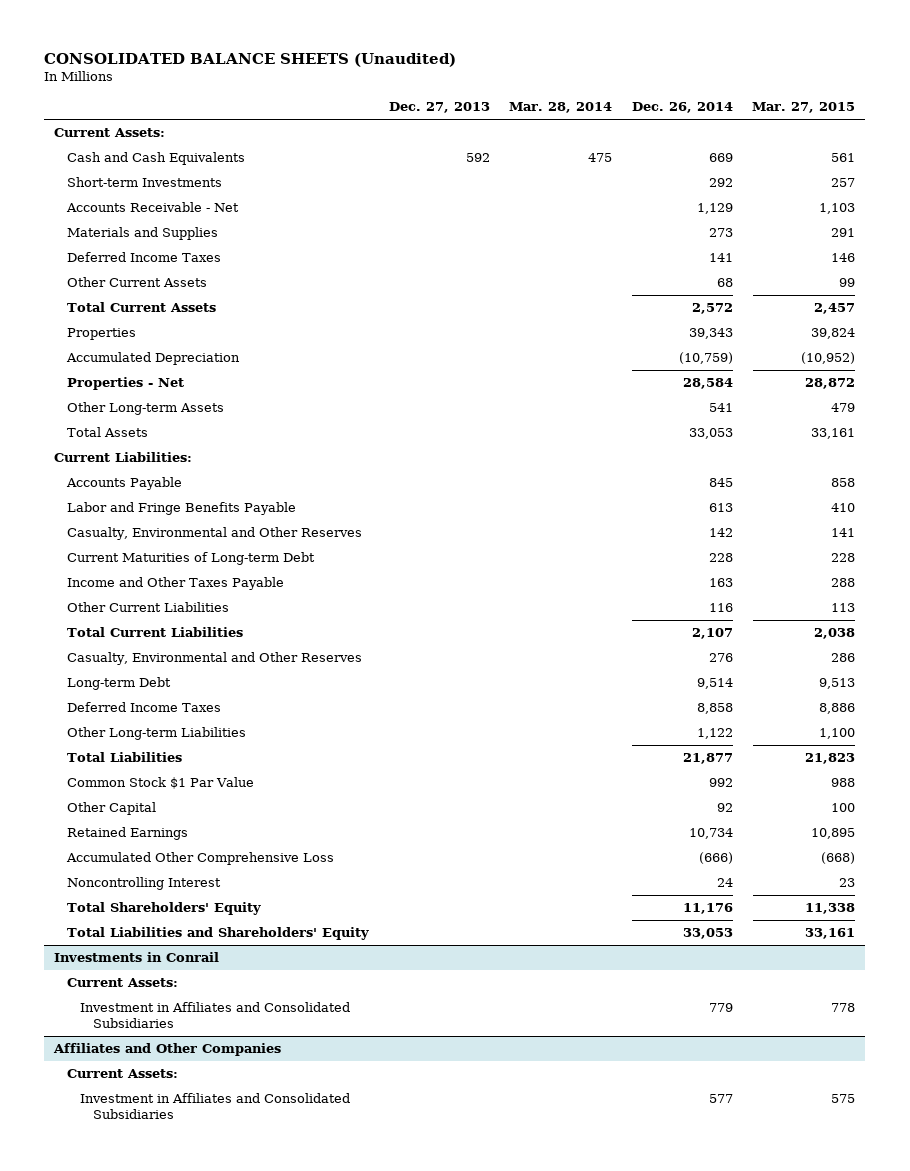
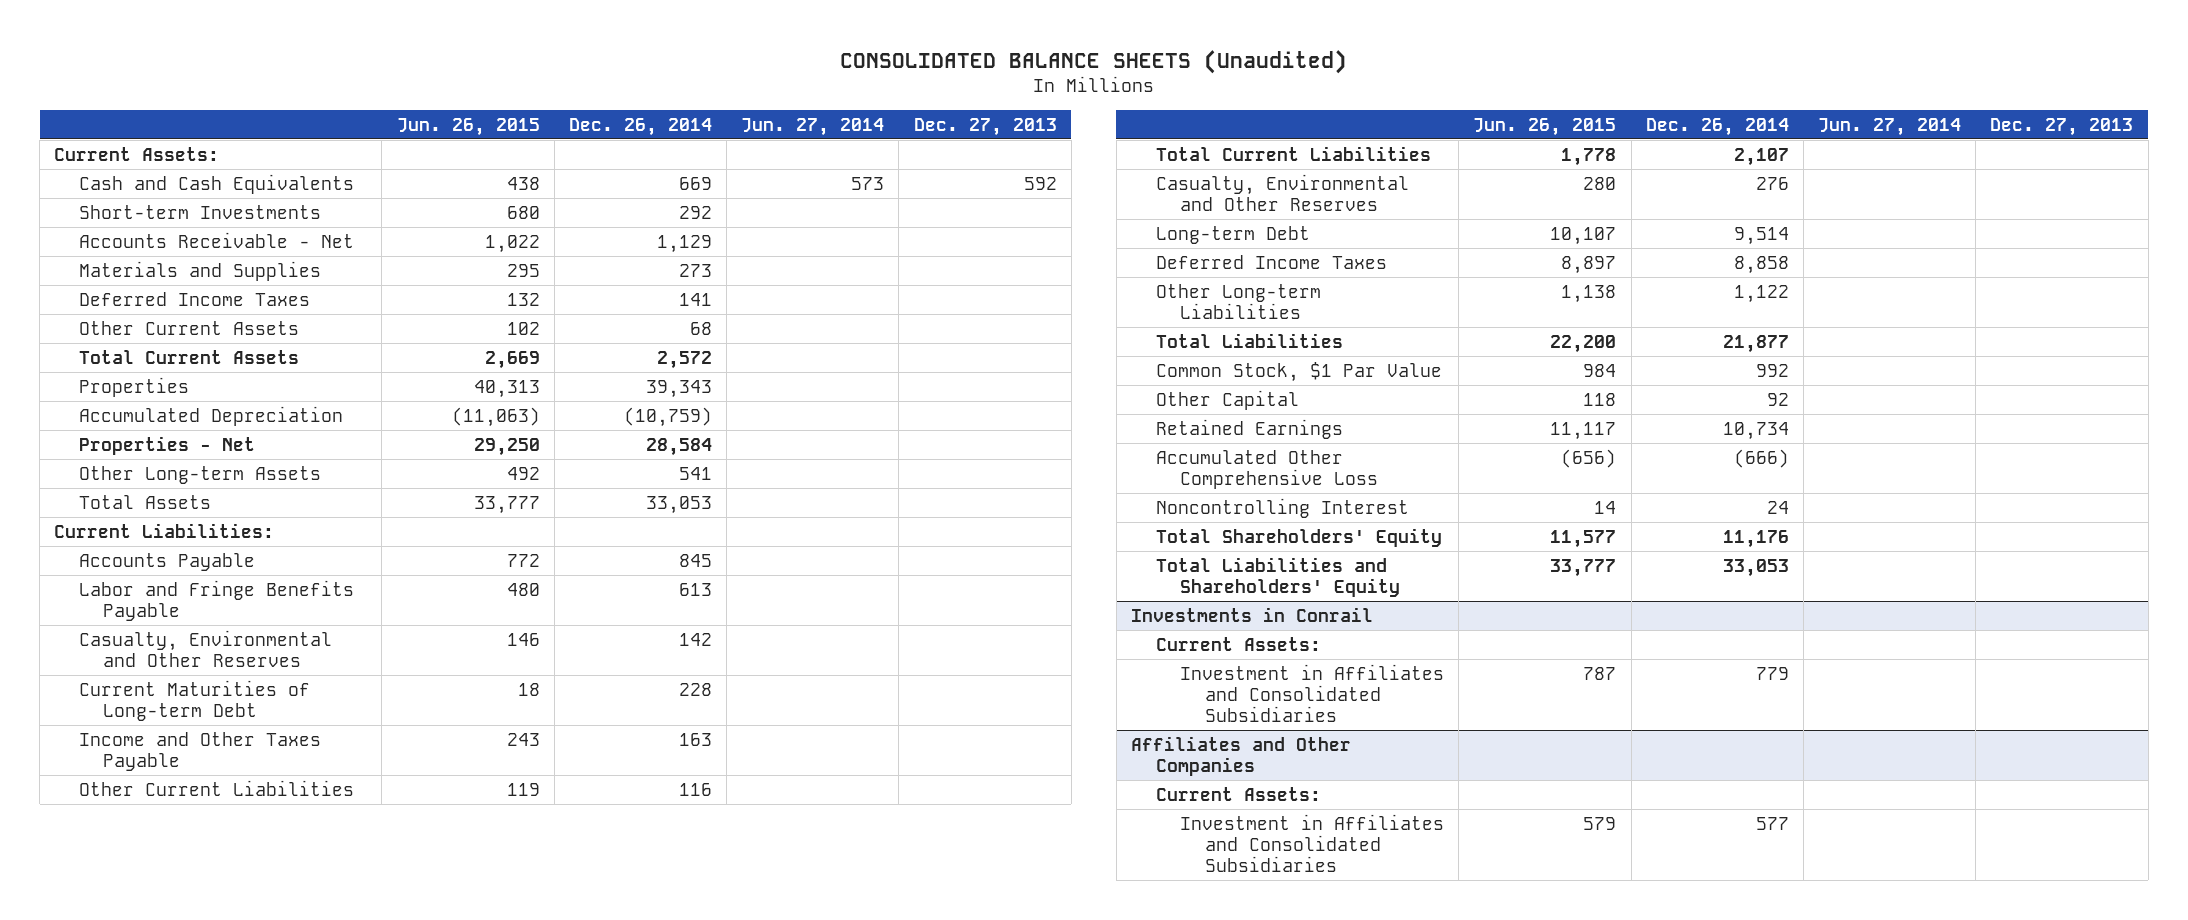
- | Dec. 27, 2013 | Mar. 28, 2014 | Dec. 26, 2014 | Mar. 27, 2015
+ | Jun. 26, 2015 | Dec. 26, 2014 | Jun. 27, 2014 | Dec. 27, 2013
- Common Stock $1 Par Value | | | 992 | 988
+ Common Stock, $1 Par Value | 984 | 992 | |

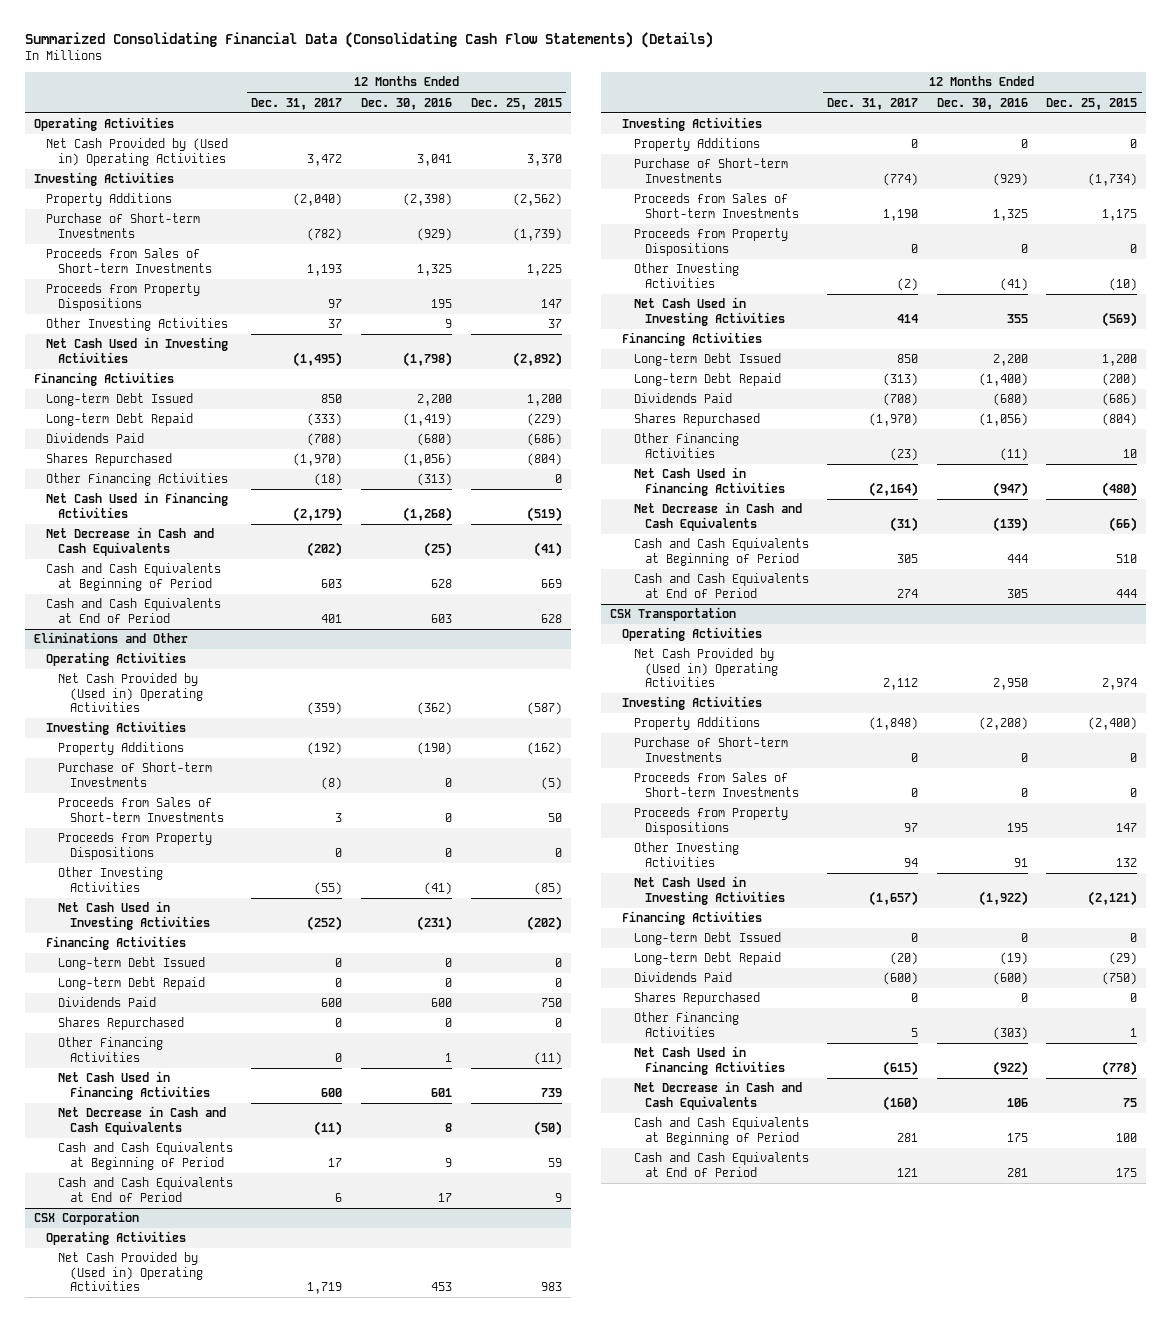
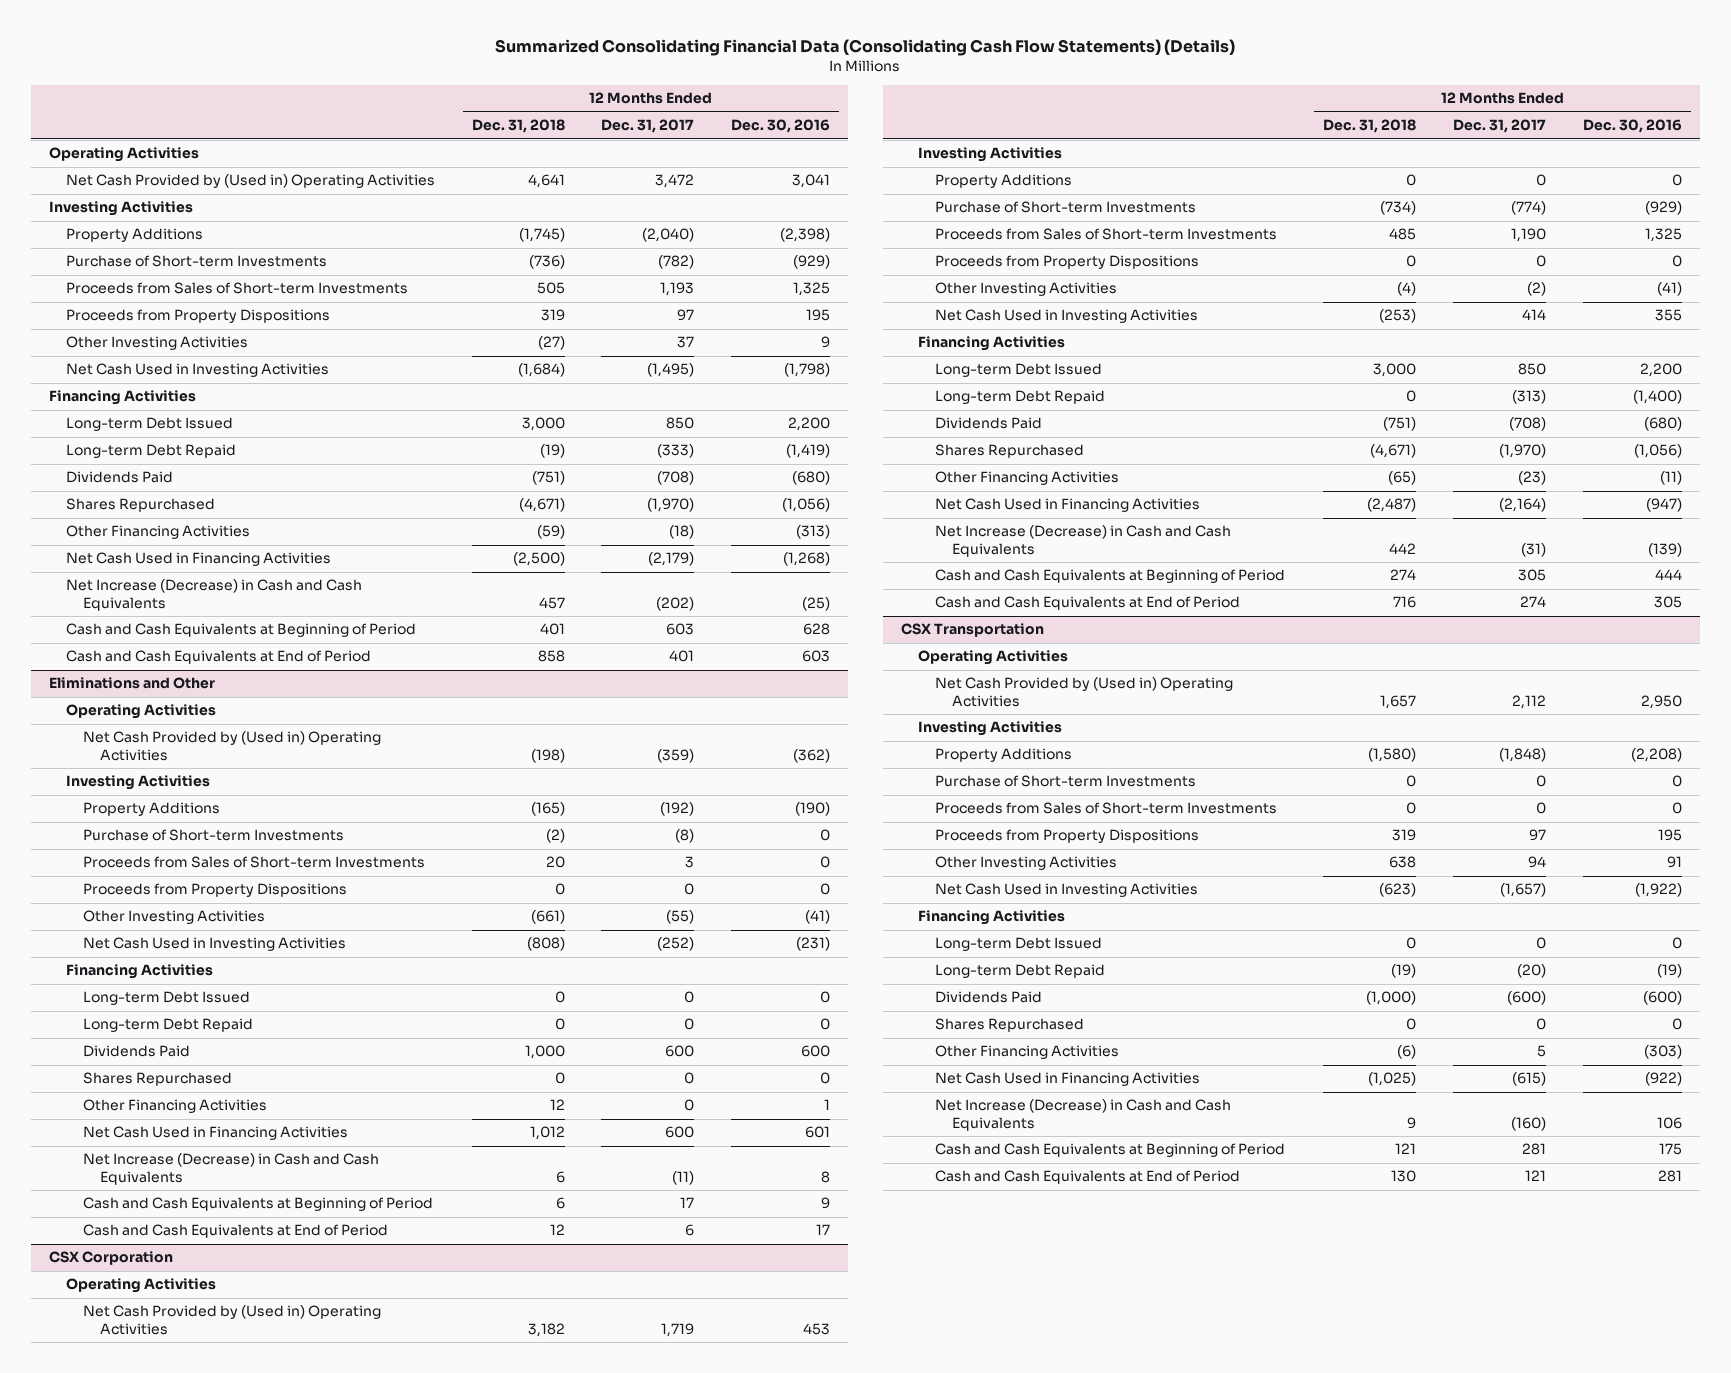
- | 12 Months Ended Dec. 31, 2017 | 12 Months Ended Dec. 30, 2016 | 12 Months Ended Dec. 25, 2015
+ | 12 Months Ended Dec. 31, 2018 | 12 Months Ended Dec. 31, 2017 | 12 Months Ended Dec. 30, 2016
- Net Decrease in Cash and Cash Equivalents | (202) | (25) | (41)
+ Net Increase (Decrease) in Cash and Cash Equivalents | 457 | (202) | (25)
@ Eliminations and Other
- Net Decrease in Cash and Cash Equivalents | (11) | 8 | (50)
+ Net Increase (Decrease) in Cash and Cash Equivalents | 6 | (11) | 8
@ CSX Corporation
- Net Decrease in Cash and Cash Equivalents | (31) | (139) | (66)
+ Net Increase (Decrease) in Cash and Cash Equivalents | 442 | (31) | (139)
@ CSX Transportation
- Net Decrease in Cash and Cash Equivalents | (160) | 106 | 75
+ Net Increase (Decrease) in Cash and Cash Equivalents | 9 | (160) | 106

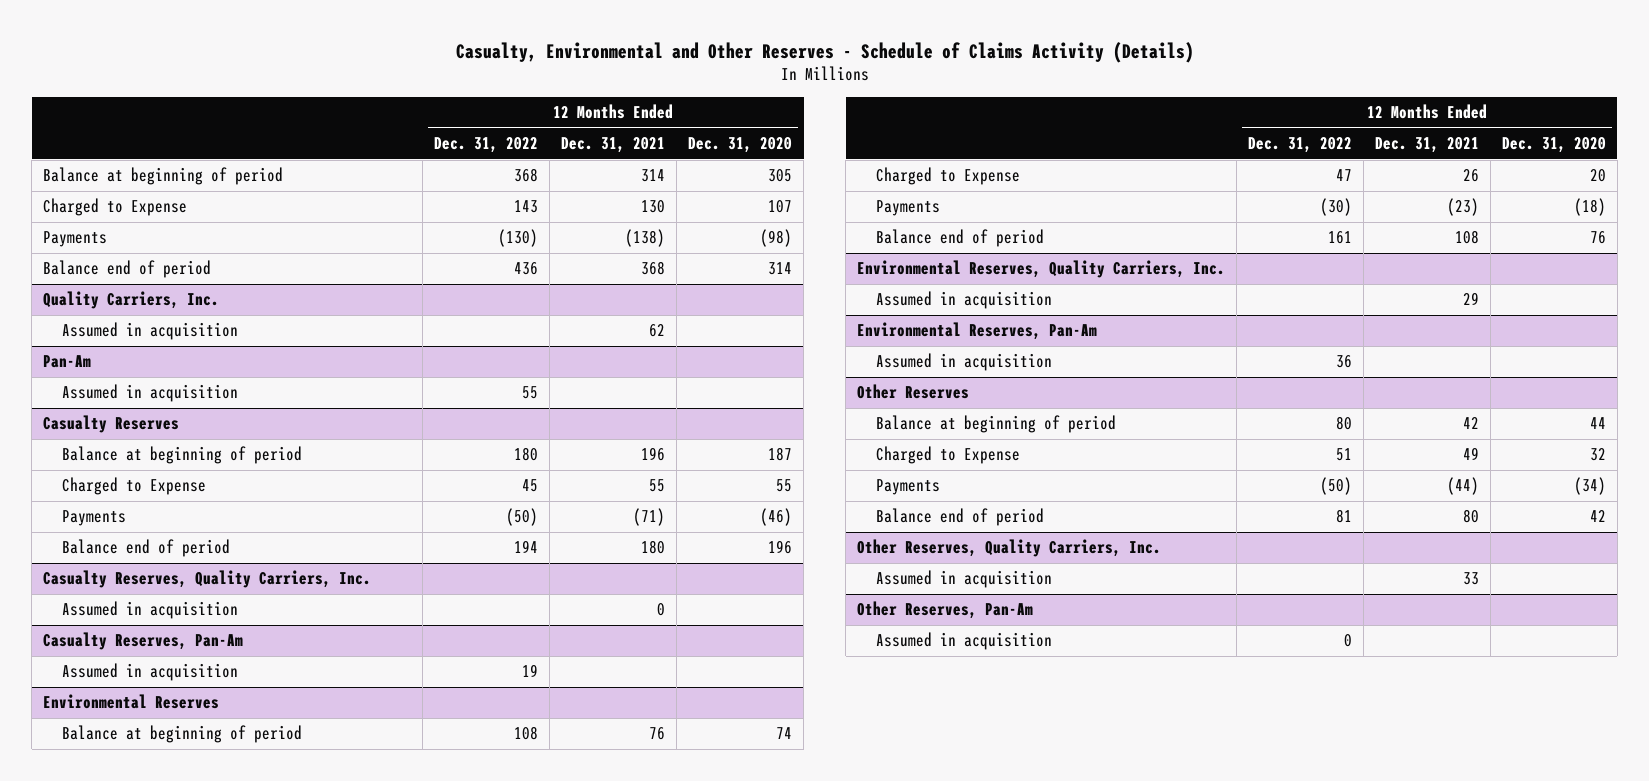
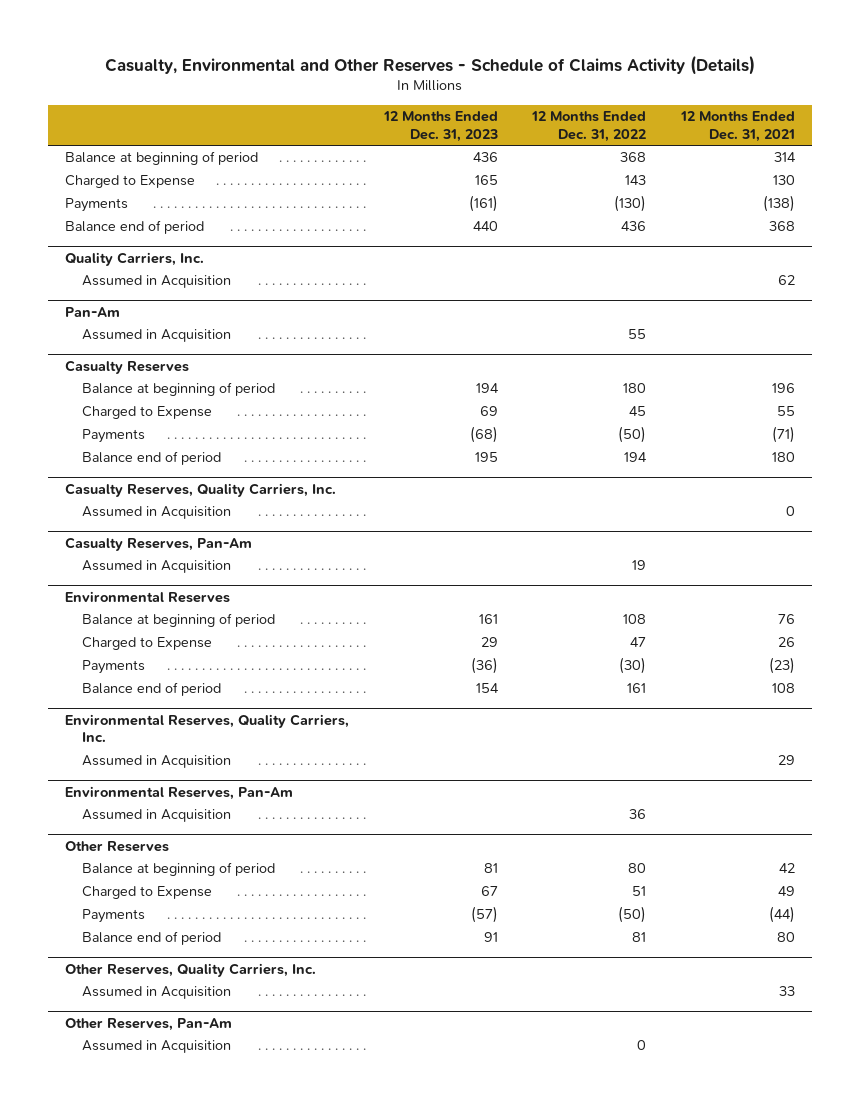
- | 12 Months Ended Dec. 31, 2022 | 12 Months Ended Dec. 31, 2021 | 12 Months Ended Dec. 31, 2020
+ | 12 Months Ended Dec. 31, 2023 | 12 Months Ended Dec. 31, 2022 | 12 Months Ended Dec. 31, 2021
@ Quality Carriers, Inc.
- Assumed in acquisition | | 62 |
+ Assumed in Acquisition | | | 62
@ Pan-Am
- Assumed in acquisition | 55 | |
+ Assumed in Acquisition | | 55 |
@ Casualty Reserves, Quality Carriers, Inc.
- Assumed in acquisition | | 0 |
+ Assumed in Acquisition | | | 0
@ Casualty Reserves, Pan-Am
- Assumed in acquisition | 19 | |
+ Assumed in Acquisition | | 19 |
@ Environmental Reserves, Quality Carriers, Inc.
- Assumed in acquisition | | 29 |
+ Assumed in Acquisition | | | 29
@ Environmental Reserves, Pan-Am
- Assumed in acquisition | 36 | |
+ Assumed in Acquisition | | 36 |
@ Other Reserves, Quality Carriers, Inc.
- Assumed in acquisition | | 33 |
+ Assumed in Acquisition | | | 33
@ Other Reserves, Pan-Am
- Assumed in acquisition | 0 | |
+ Assumed in Acquisition | | 0 |

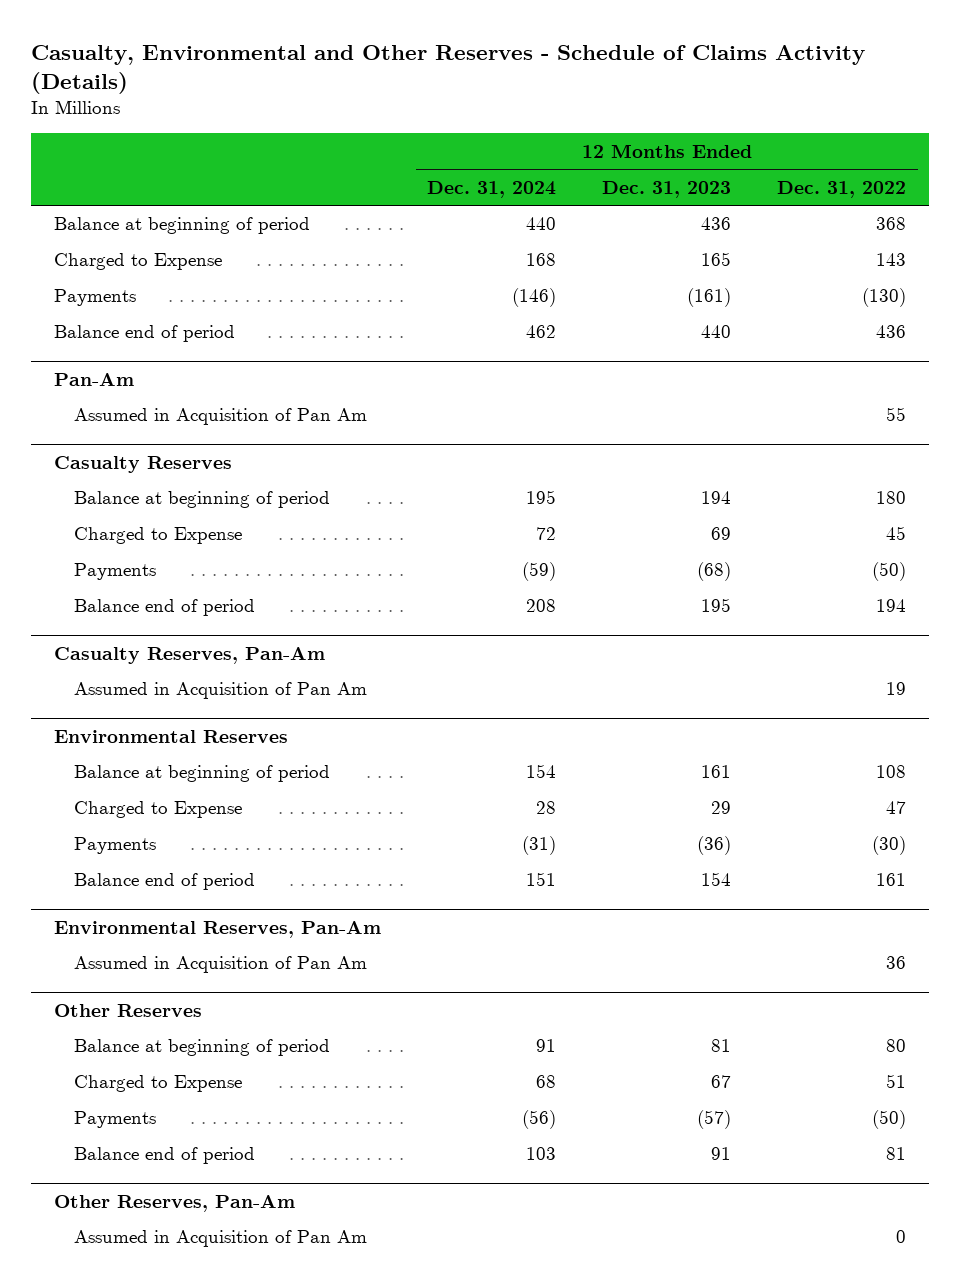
- | 12 Months Ended Dec. 31, 2023 | 12 Months Ended Dec. 31, 2022 | 12 Months Ended Dec. 31, 2021
+ | 12 Months Ended Dec. 31, 2024 | 12 Months Ended Dec. 31, 2023 | 12 Months Ended Dec. 31, 2022
- Quality Carriers, Inc.
- Assumed in Acquisition | | | 62
@ Pan-Am
- Assumed in Acquisition | | 55 |
+ Assumed in Acquisition of Pan Am | | | 55
- Casualty Reserves, Quality Carriers, Inc.
- Assumed in Acquisition | | | 0
@ Casualty Reserves, Pan-Am
- Assumed in Acquisition | | 19 |
+ Assumed in Acquisition of Pan Am | | | 19
- Environmental Reserves, Quality Carriers, Inc.
- Assumed in Acquisition | | | 29
@ Environmental Reserves, Pan-Am
- Assumed in Acquisition | | 36 |
+ Assumed in Acquisition of Pan Am | | | 36
- Other Reserves, Quality Carriers, Inc.
- Assumed in Acquisition | | | 33
@ Other Reserves, Pan-Am
- Assumed in Acquisition | | 0 |
+ Assumed in Acquisition of Pan Am | | | 0

